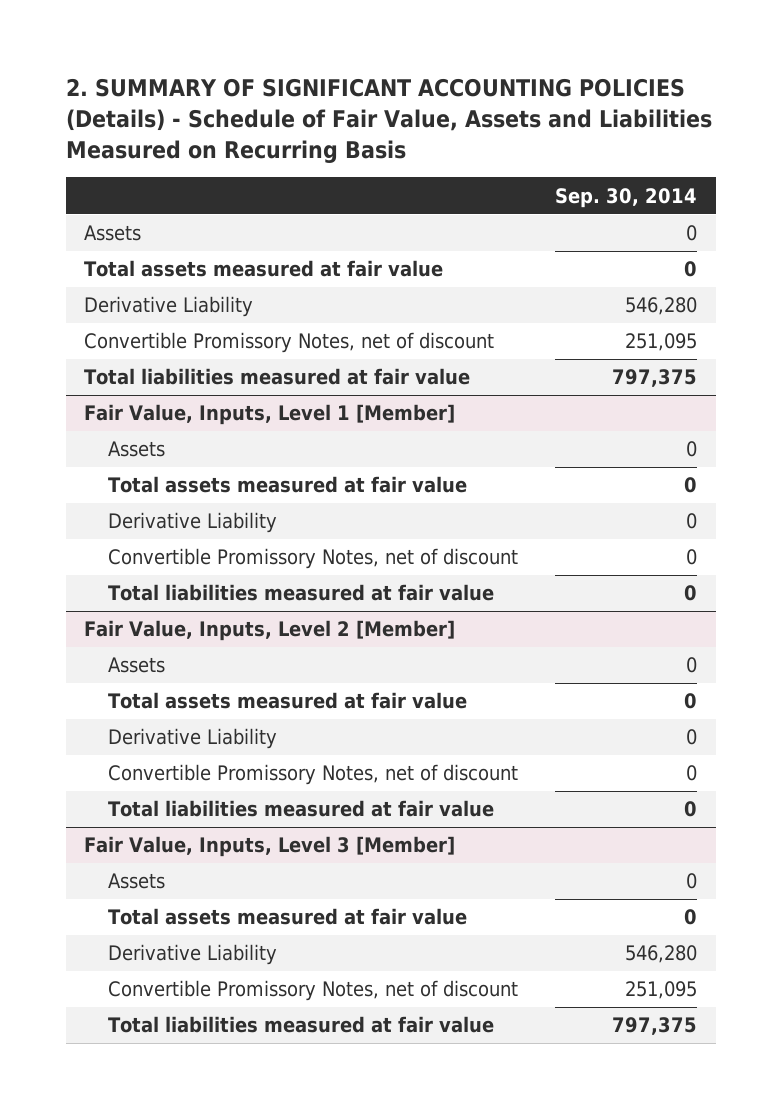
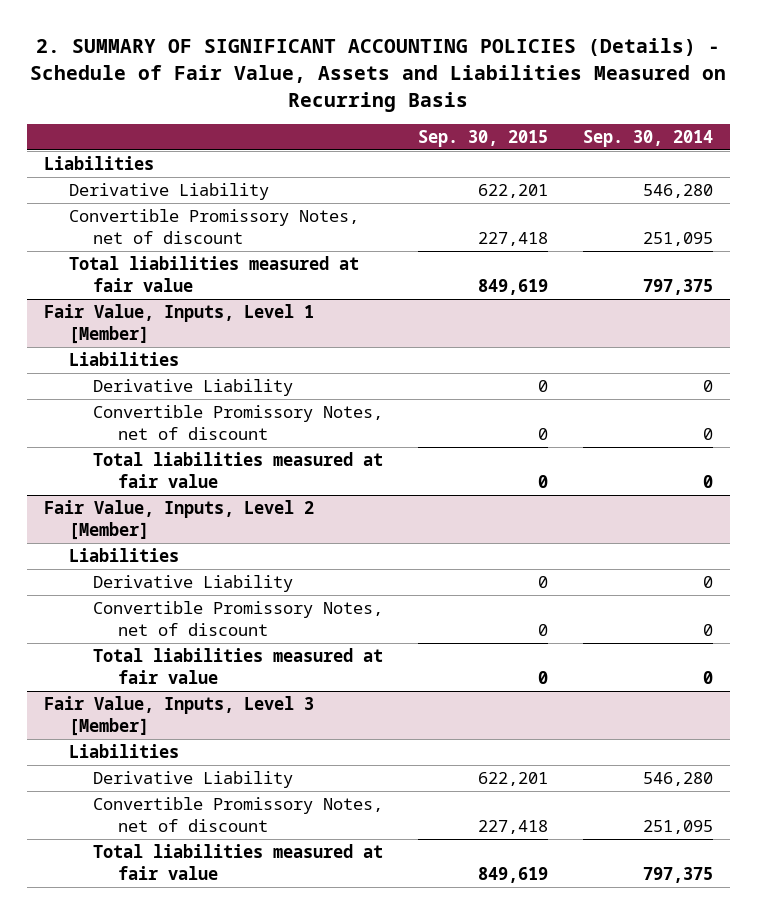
- | Sep. 30, 2014
+ | Sep. 30, 2015 | Sep. 30, 2014
- Assets | 0
- Total assets measured at fair value | 0
+ Liabilities
@ Fair Value, Inputs, Level 1 [Member]
- Assets | 0
- Total assets measured at fair value | 0
+ Liabilities
@ Fair Value, Inputs, Level 2 [Member]
- Assets | 0
- Total assets measured at fair value | 0
+ Liabilities
@ Fair Value, Inputs, Level 3 [Member]
- Assets | 0
- Total assets measured at fair value | 0
+ Liabilities

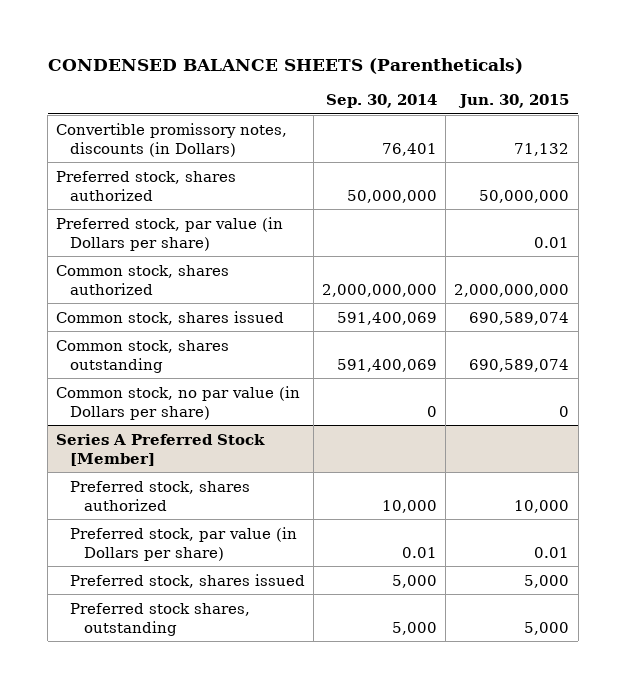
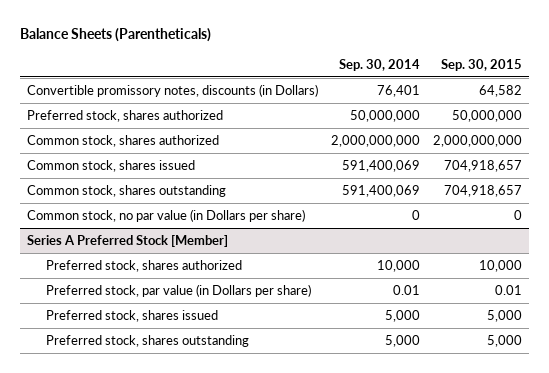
- CONDENSED BALANCE SHEETS (Parentheticals)
+ Balance Sheets (Parentheticals)
- | Sep. 30, 2014 | Jun. 30, 2015
+ | Sep. 30, 2014 | Sep. 30, 2015
- Preferred stock, par value (in Dollars per share) | | 0.01
@ Series A Preferred Stock [Member]
- Preferred stock shares, outstanding | 5,000 | 5,000
+ Preferred stock, shares outstanding | 5,000 | 5,000

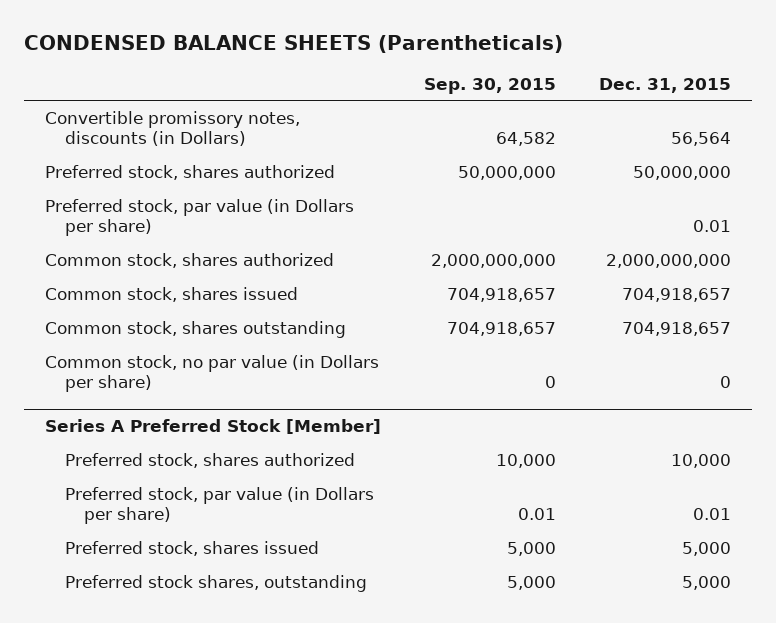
- Balance Sheets (Parentheticals)
+ CONDENSED BALANCE SHEETS (Parentheticals)
- | Sep. 30, 2014 | Sep. 30, 2015
+ | Sep. 30, 2015 | Dec. 31, 2015
+ Preferred stock, par value (in Dollars per share) | | 0.01
@ Series A Preferred Stock [Member]
- Preferred stock, shares outstanding | 5,000 | 5,000
+ Preferred stock shares, outstanding | 5,000 | 5,000

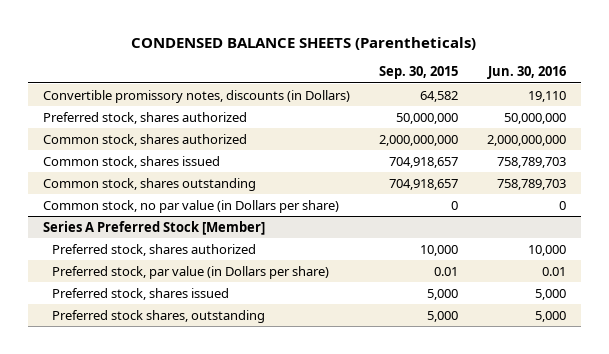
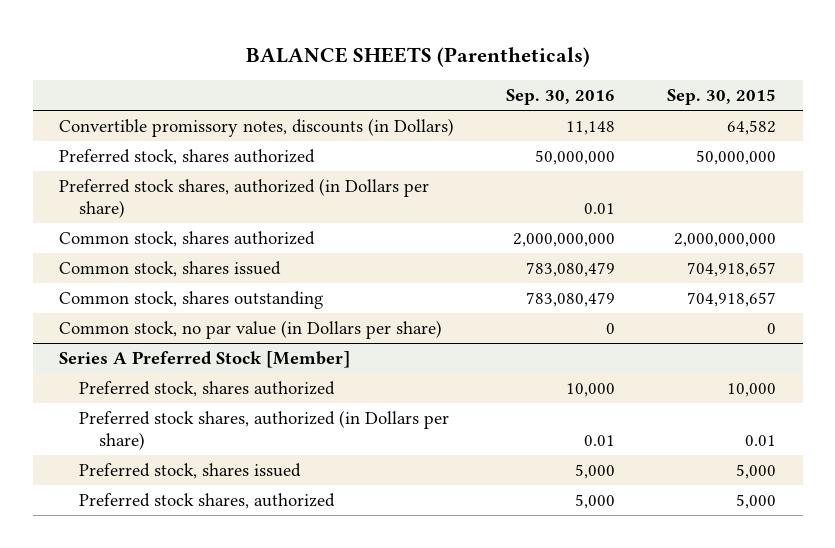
- CONDENSED BALANCE SHEETS (Parentheticals)
+ BALANCE SHEETS (Parentheticals)
- | Sep. 30, 2015 | Jun. 30, 2016
+ | Sep. 30, 2016 | Sep. 30, 2015
+ Preferred stock shares, authorized (in Dollars per share) | 0.01 |
@ Series A Preferred Stock [Member]
- Preferred stock, par value (in Dollars per share) | 0.01 | 0.01
+ Preferred stock shares, authorized (in Dollars per share) | 0.01 | 0.01
- Preferred stock shares, outstanding | 5,000 | 5,000
+ Preferred stock shares, authorized | 5,000 | 5,000

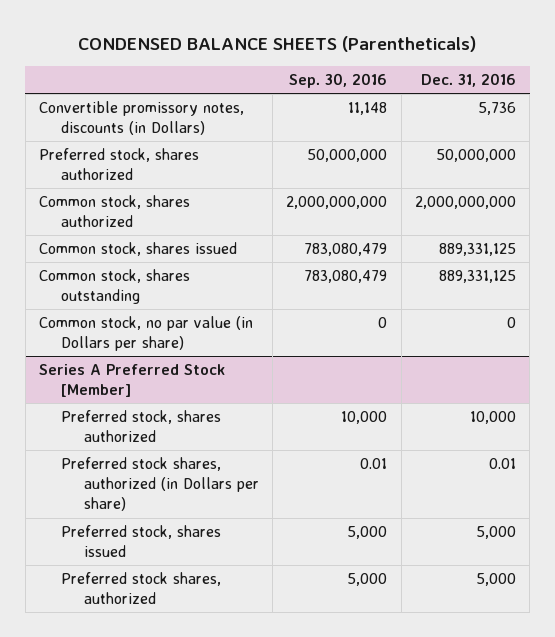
- BALANCE SHEETS (Parentheticals)
+ CONDENSED BALANCE SHEETS (Parentheticals)
- | Sep. 30, 2016 | Sep. 30, 2015
+ | Sep. 30, 2016 | Dec. 31, 2016
- Preferred stock shares, authorized (in Dollars per share) | 0.01 |

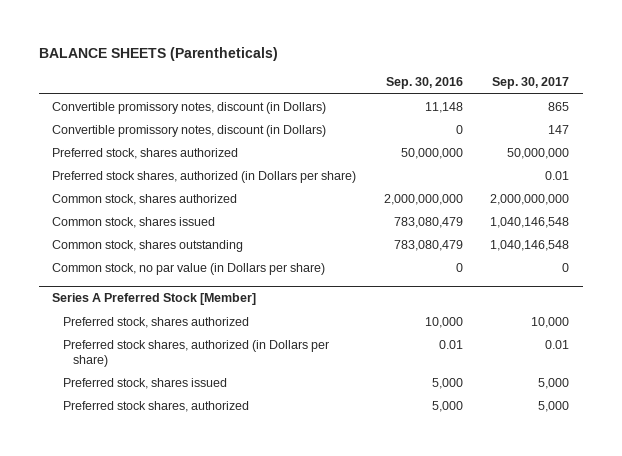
- CONDENSED BALANCE SHEETS (Parentheticals)
+ BALANCE SHEETS (Parentheticals)
- | Sep. 30, 2016 | Dec. 31, 2016
+ | Sep. 30, 2016 | Sep. 30, 2017
- Convertible promissory notes, discounts (in Dollars) | 11,148 | 5,736
+ Convertible promissory notes, discount (in Dollars) | 11,148 | 865
+ Convertible promissory notes, discount (in Dollars) | 0 | 147
+ Preferred stock shares, authorized (in Dollars per share) | | 0.01

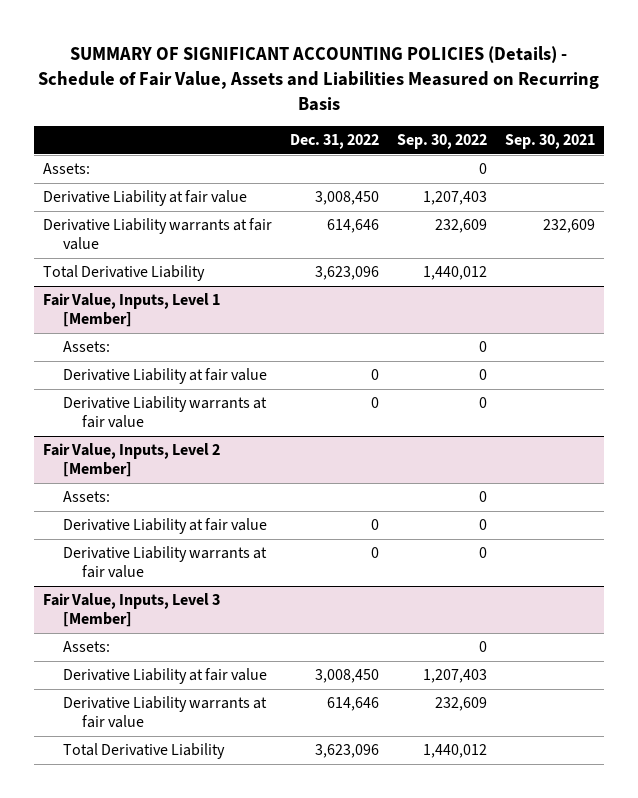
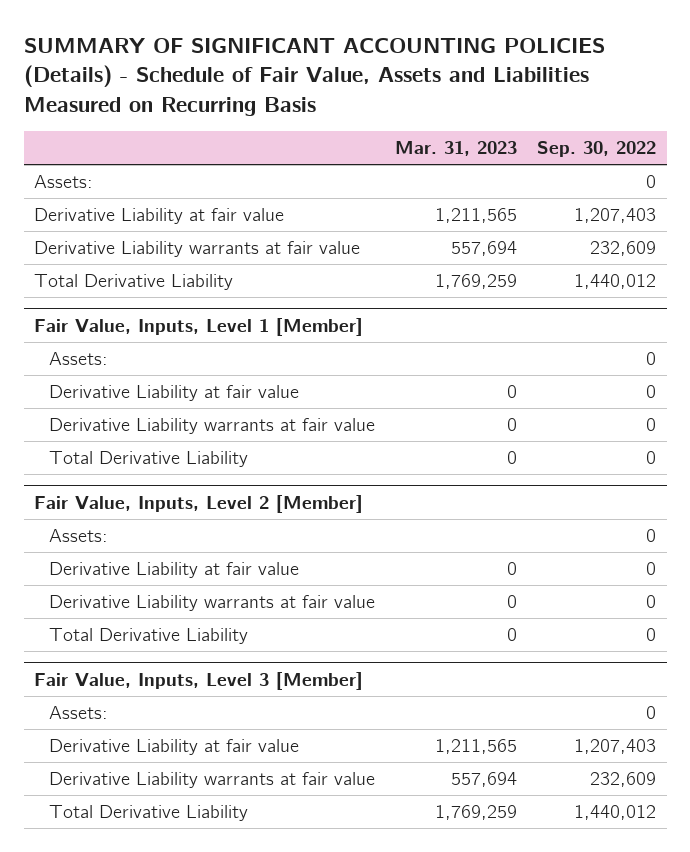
- | Dec. 31, 2022 | Sep. 30, 2022 | Sep. 30, 2021
+ | Mar. 31, 2023 | Sep. 30, 2022
@ Fair Value, Inputs, Level 1 [Member]
+ Total Derivative Liability | 0 | 0
@ Fair Value, Inputs, Level 2 [Member]
+ Total Derivative Liability | 0 | 0

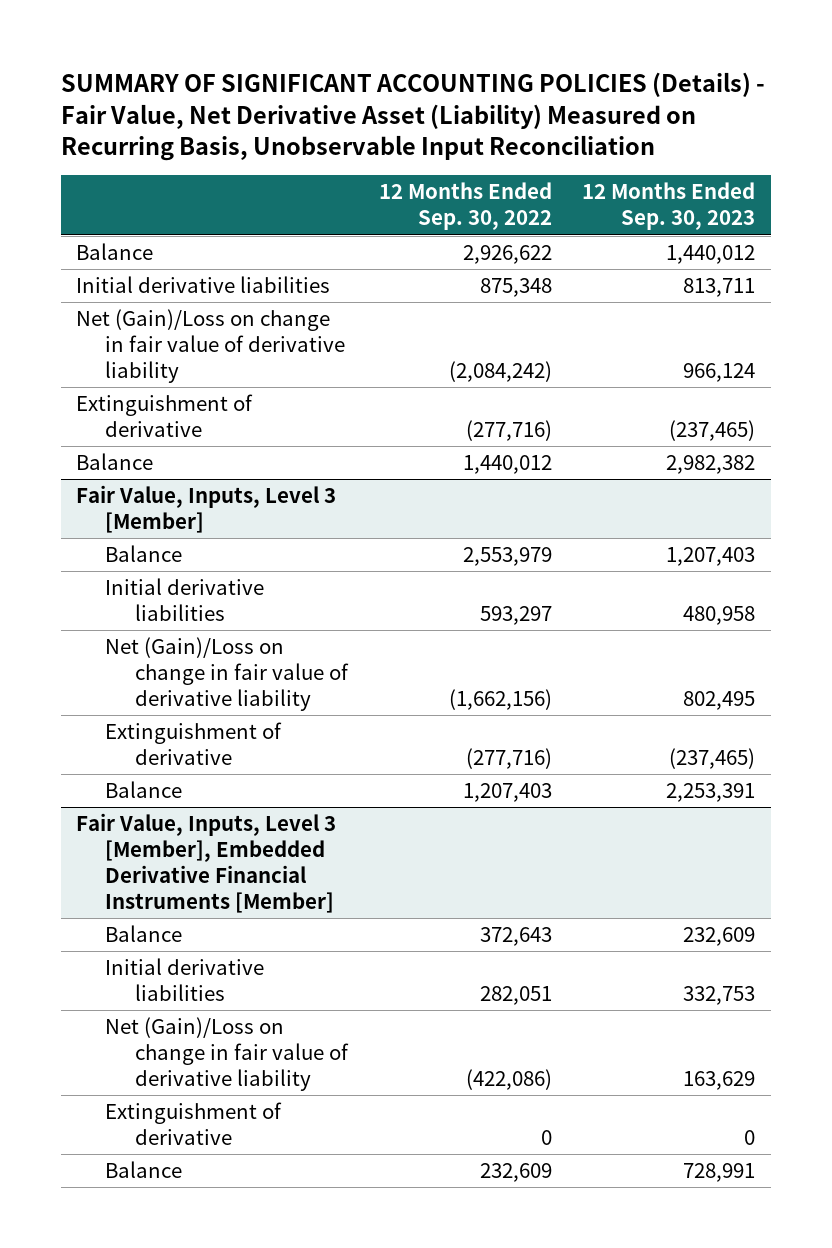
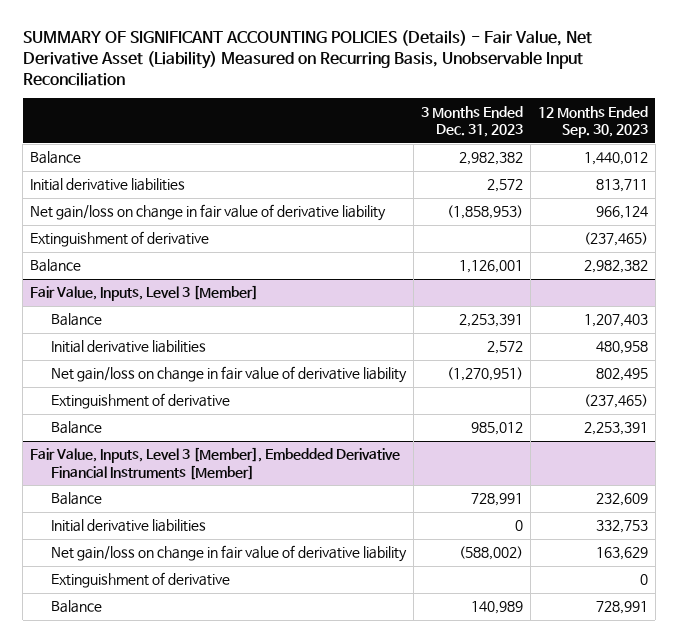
- | 12 Months Ended Sep. 30, 2022 | 12 Months Ended Sep. 30, 2023
+ | 3 Months Ended Dec. 31, 2023 | 12 Months Ended Sep. 30, 2023
- Net (Gain)/Loss on change in fair value of derivative liability | (2,084,242) | 966,124
+ Net gain/loss on change in fair value of derivative liability | (1,858,953) | 966,124
@ Fair Value, Inputs, Level 3 [Member]
- Net (Gain)/Loss on change in fair value of derivative liability | (1,662,156) | 802,495
+ Net gain/loss on change in fair value of derivative liability | (1,270,951) | 802,495
@ Fair Value, Inputs, Level 3 [Member], Embedded Derivative Financial Instruments [Member]
- Net (Gain)/Loss on change in fair value of derivative liability | (422,086) | 163,629
+ Net gain/loss on change in fair value of derivative liability | (588,002) | 163,629

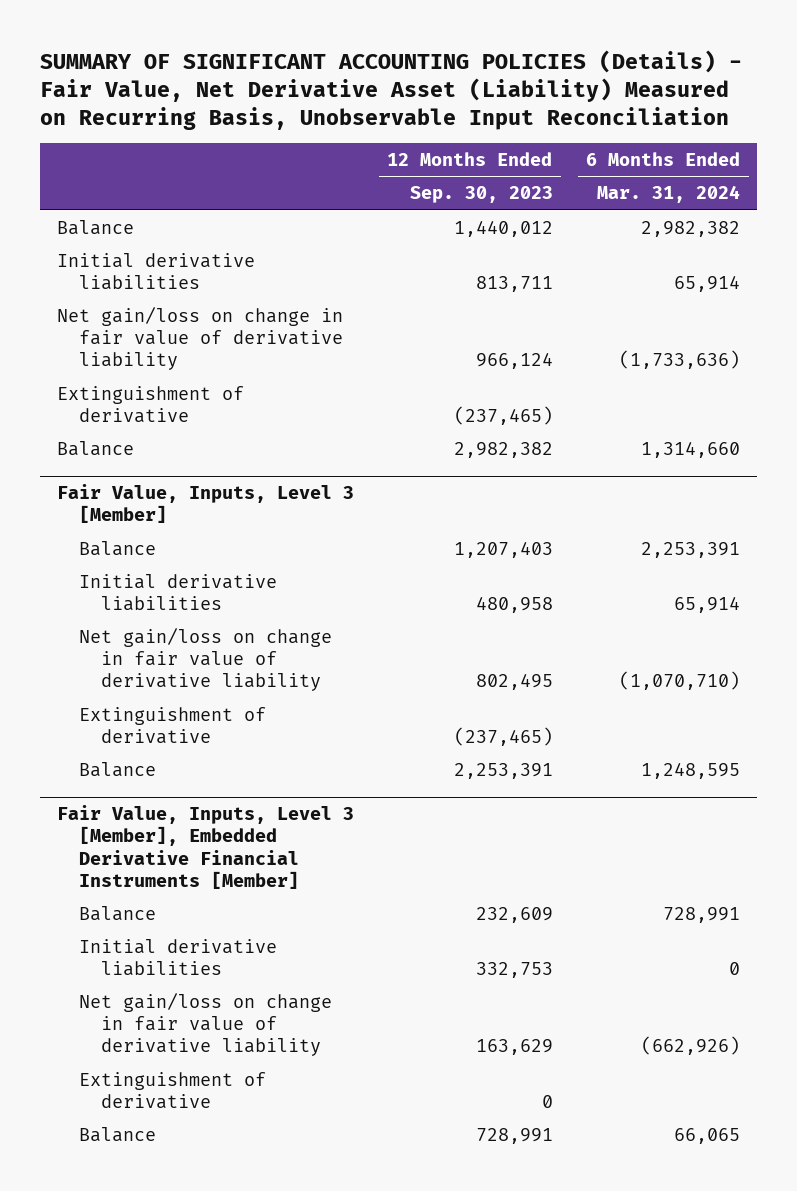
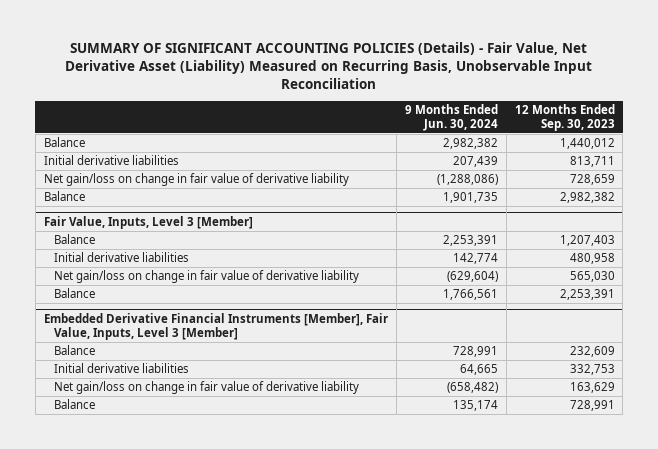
- | 12 Months Ended Sep. 30, 2023 | 6 Months Ended Mar. 31, 2024
+ | 9 Months Ended Jun. 30, 2024 | 12 Months Ended Sep. 30, 2023
- Net gain/loss on change in fair value of derivative liability | 966,124 | (1,733,636)
- Extinguishment of derivative | (237,465) |
+ Net gain/loss on change in fair value of derivative liability | (1,288,086) | 728,659
@ Fair Value, Inputs, Level 3 [Member]
- Net gain/loss on change in fair value of derivative liability | 802,495 | (1,070,710)
- Extinguishment of derivative | (237,465) |
+ Net gain/loss on change in fair value of derivative liability | (629,604) | 565,030
- Fair Value, Inputs, Level 3 [Member], Embedded Derivative Financial Instruments [Member]
+ Embedded Derivative Financial Instruments [Member], Fair Value, Inputs, Level 3 [Member]
- Extinguishment of derivative | 0 |

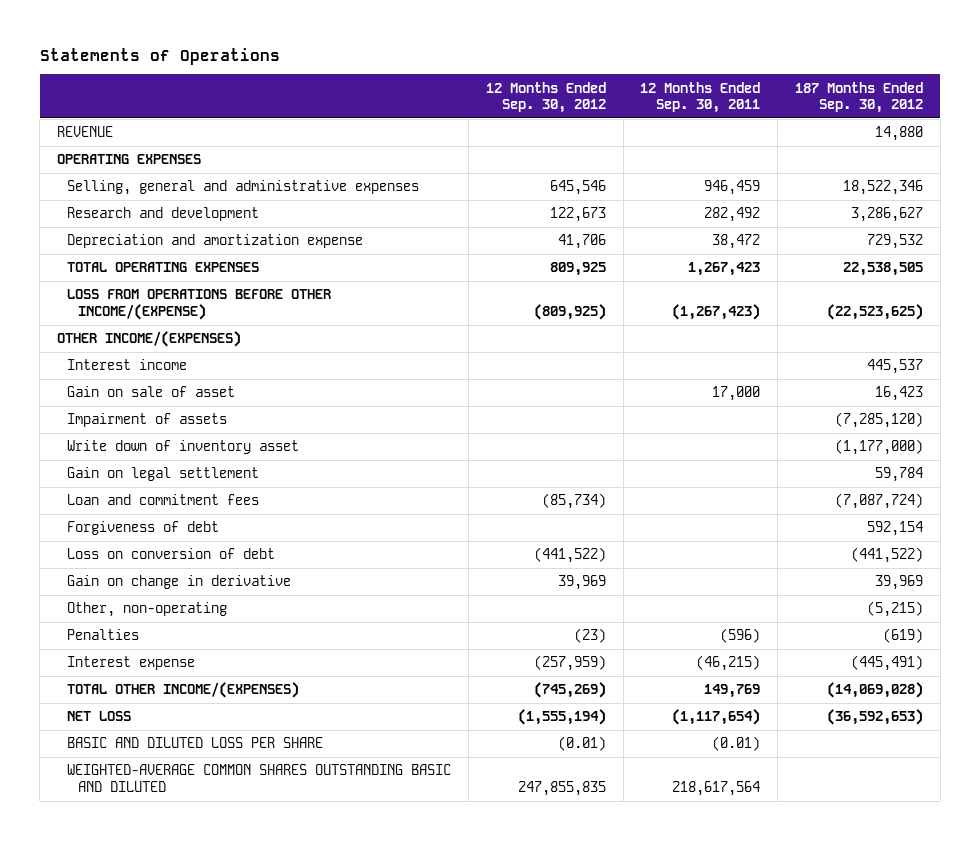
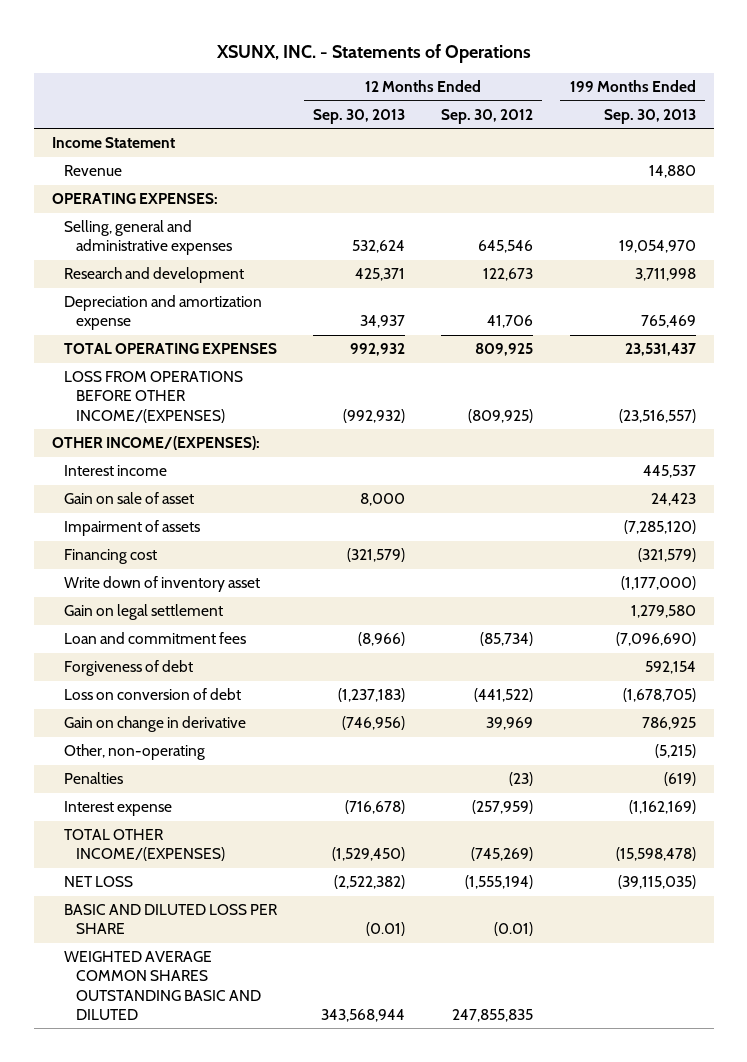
- Statements of Operations
+ XSUNX, INC. - Statements of Operations
- | 12 Months Ended Sep. 30, 2012 | 12 Months Ended Sep. 30, 2011 | 187 Months Ended Sep. 30, 2012
+ | 12 Months Ended Sep. 30, 2013 | 12 Months Ended Sep. 30, 2012 | 199 Months Ended Sep. 30, 2013
- REVENUE | | | 14,880
- OPERATING EXPENSES
+ Income Statement
+ Revenue | | | 14,880
+ OPERATING EXPENSES:
- LOSS FROM OPERATIONS BEFORE OTHER INCOME/(EXPENSE) | (809,925) | (1,267,423) | (22,523,625)
- OTHER INCOME/(EXPENSES)
+ LOSS FROM OPERATIONS BEFORE OTHER INCOME/(EXPENSES) | (992,932) | (809,925) | (23,516,557)
+ OTHER INCOME/(EXPENSES):
+ Financing cost | (321,579) | | (321,579)
- WEIGHTED-AVERAGE COMMON SHARES OUTSTANDING BASIC AND DILUTED | 247,855,835 | 218,617,564 |
+ WEIGHTED AVERAGE COMMON SHARES OUTSTANDING BASIC AND DILUTED | 343,568,944 | 247,855,835 |

